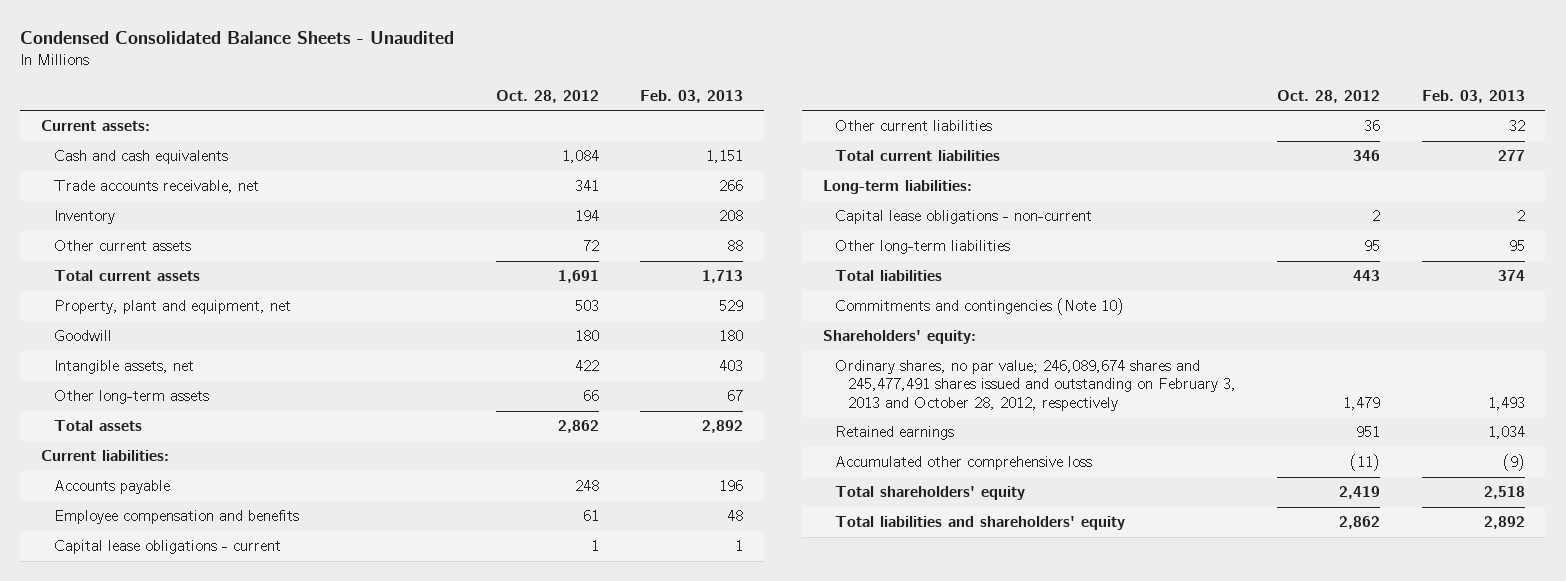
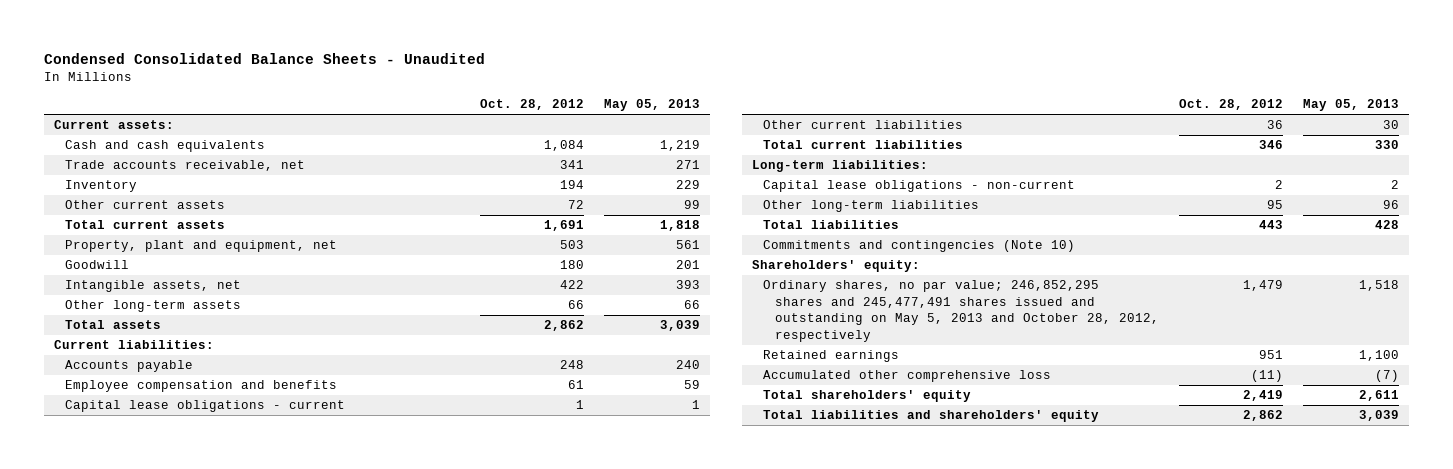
- | Oct. 28, 2012 | Feb. 03, 2013
+ | Oct. 28, 2012 | May 05, 2013
- Ordinary shares, no par value; 246,089,674 shares and 245,477,491 shares issued and outstanding on February 3, 2013 and October 28, 2012, respectively | 1,479 | 1,493
+ Ordinary shares, no par value; 246,852,295 shares and 245,477,491 shares issued and outstanding on May 5, 2013 and October 28, 2012, respectively | 1,479 | 1,518

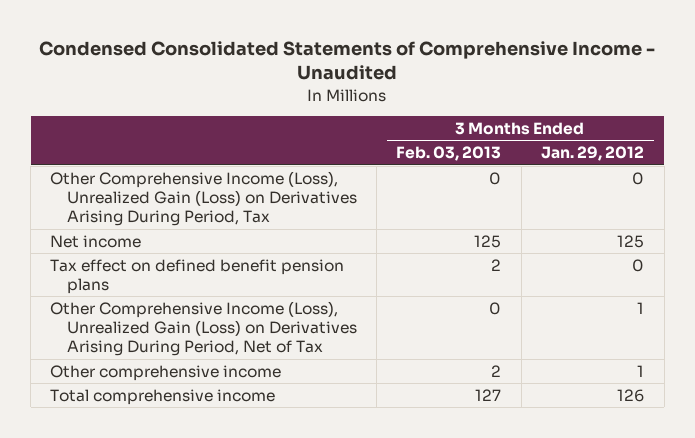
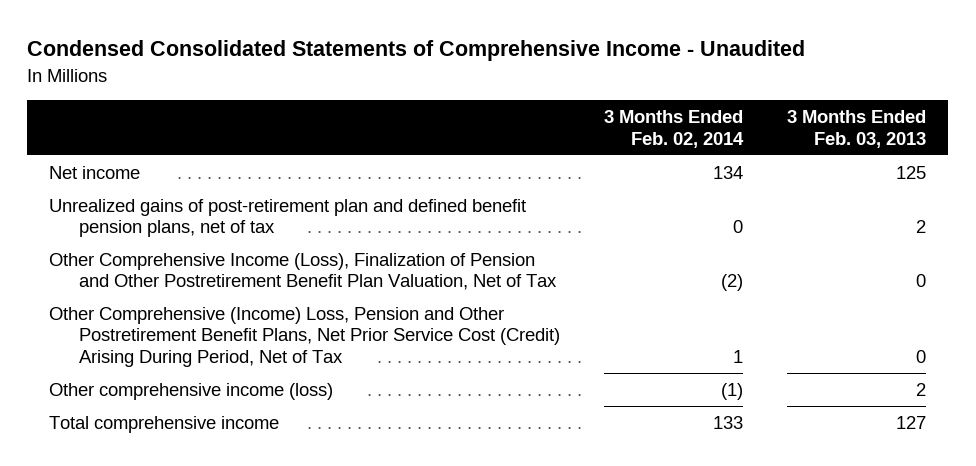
- | 3 Months Ended Feb. 03, 2013 | 3 Months Ended Jan. 29, 2012
+ | 3 Months Ended Feb. 02, 2014 | 3 Months Ended Feb. 03, 2013
- Other Comprehensive Income (Loss), Unrealized Gain (Loss) on Derivatives Arising During Period, Tax | 0 | 0
- Tax effect on defined benefit pension plans | 2 | 0
- Other Comprehensive Income (Loss), Unrealized Gain (Loss) on Derivatives Arising During Period, Net of Tax | 0 | 1
- Other comprehensive income | 2 | 1
+ Unrealized gains of post-retirement plan and defined benefit pension plans, net of tax | 0 | 2
+ Other Comprehensive Income (Loss), Finalization of Pension and Other Postretirement Benefit Plan Valuation, Net of Tax | (2) | 0
+ Other Comprehensive (Income) Loss, Pension and Other Postretirement Benefit Plans, Net Prior Service Cost (Credit) Arising During Period, Net of Tax | 1 | 0
+ Other comprehensive income (loss) | (1) | 2

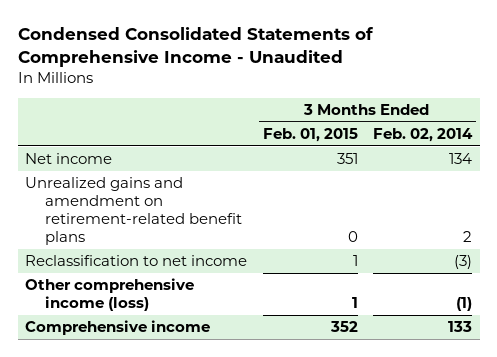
- | 3 Months Ended Feb. 02, 2014 | 3 Months Ended Feb. 03, 2013
+ | 3 Months Ended Feb. 01, 2015 | 3 Months Ended Feb. 02, 2014
- Unrealized gains of post-retirement plan and defined benefit pension plans, net of tax | 0 | 2
- Other Comprehensive Income (Loss), Finalization of Pension and Other Postretirement Benefit Plan Valuation, Net of Tax | (2) | 0
- Other Comprehensive (Income) Loss, Pension and Other Postretirement Benefit Plans, Net Prior Service Cost (Credit) Arising During Period, Net of Tax | 1 | 0
+ Unrealized gains and amendment on retirement-related benefit plans | 0 | 2
+ Reclassification to net income | 1 | (3)
- Total comprehensive income | 133 | 127
+ Comprehensive income | 352 | 133

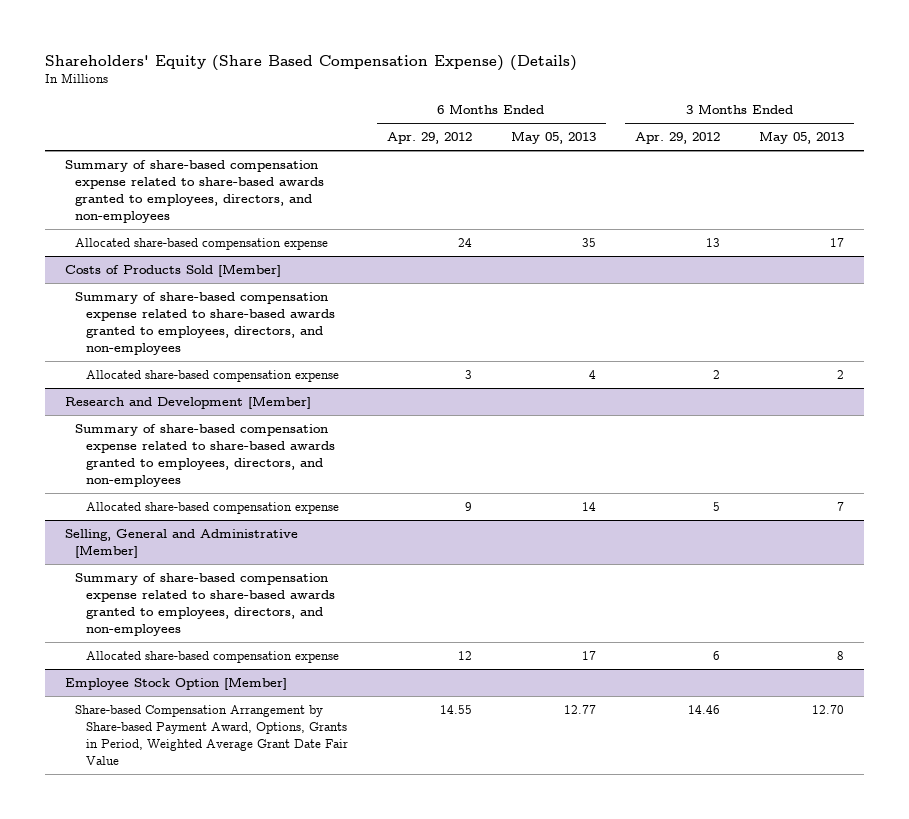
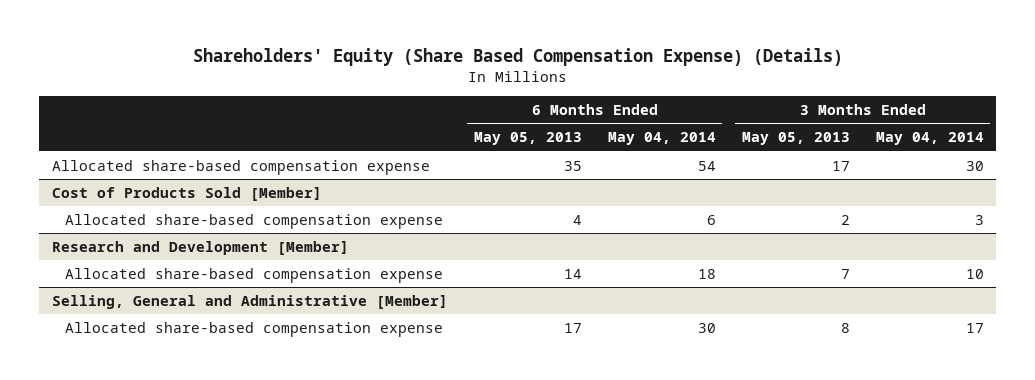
- | 6 Months Ended Apr. 29, 2012 | 6 Months Ended May 05, 2013 | 3 Months Ended Apr. 29, 2012 | 3 Months Ended May 05, 2013
+ | 6 Months Ended May 05, 2013 | 6 Months Ended May 04, 2014 | 3 Months Ended May 05, 2013 | 3 Months Ended May 04, 2014
- Summary of share-based compensation expense related to share-based awards granted to employees, directors, and non-employees
- Costs of Products Sold [Member]
- Summary of share-based compensation expense related to share-based awards granted to employees, directors, and non-employees
+ Cost of Products Sold [Member]
@ Research and Development [Member]
- Summary of share-based compensation expense related to share-based awards granted to employees, directors, and non-employees
@ Selling, General and Administrative [Member]
- Summary of share-based compensation expense related to share-based awards granted to employees, directors, and non-employees
- Employee Stock Option [Member]
- Share-based Compensation Arrangement by Share-based Payment Award, Options, Grants in Period, Weighted Average Grant Date Fair Value | 14.55 | 12.77 | 14.46 | 12.70

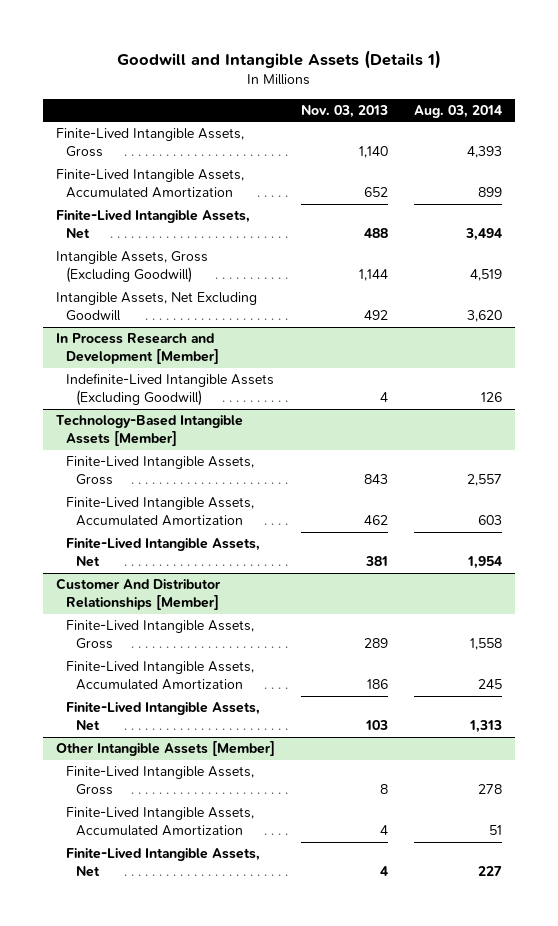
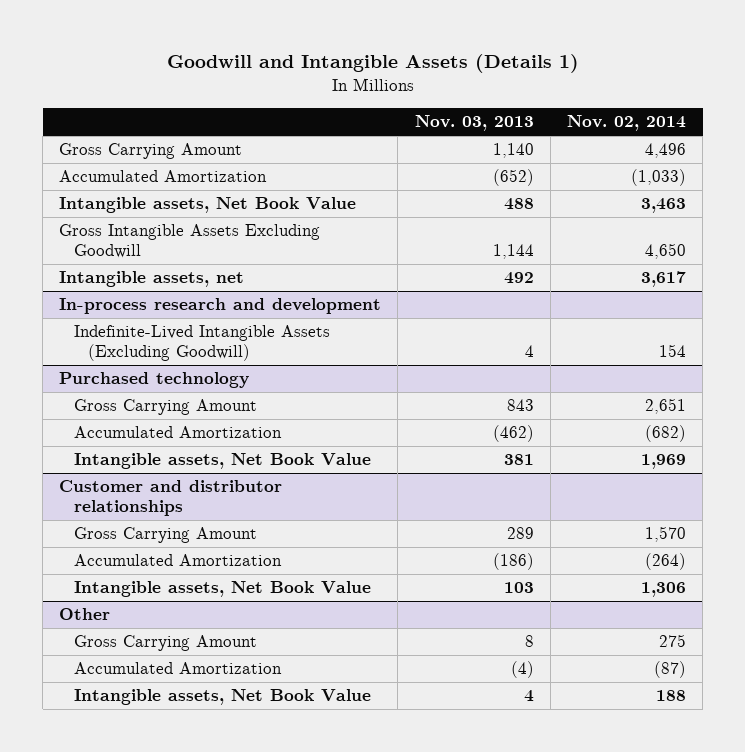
- | Nov. 03, 2013 | Aug. 03, 2014
+ | Nov. 03, 2013 | Nov. 02, 2014
- Finite-Lived Intangible Assets, Gross | 1,140 | 4,393
- Finite-Lived Intangible Assets, Accumulated Amortization | 652 | 899
- Finite-Lived Intangible Assets, Net | 488 | 3,494
- Intangible Assets, Gross (Excluding Goodwill) | 1,144 | 4,519
- Intangible Assets, Net Excluding Goodwill | 492 | 3,620
- In Process Research and Development [Member]
+ Gross Carrying Amount | 1,140 | 4,496
+ Accumulated Amortization | (652) | (1,033)
+ Intangible assets, Net Book Value | 488 | 3,463
+ Gross Intangible Assets Excluding Goodwill | 1,144 | 4,650
+ Intangible assets, net | 492 | 3,617
+ In-process research and development
- Technology-Based Intangible Assets [Member]
- Finite-Lived Intangible Assets, Gross | 843 | 2,557
- Finite-Lived Intangible Assets, Accumulated Amortization | 462 | 603
- Finite-Lived Intangible Assets, Net | 381 | 1,954
- Customer And Distributor Relationships [Member]
- Finite-Lived Intangible Assets, Gross | 289 | 1,558
- Finite-Lived Intangible Assets, Accumulated Amortization | 186 | 245
- Finite-Lived Intangible Assets, Net | 103 | 1,313
- Other Intangible Assets [Member]
- Finite-Lived Intangible Assets, Gross | 8 | 278
- Finite-Lived Intangible Assets, Accumulated Amortization | 4 | 51
- Finite-Lived Intangible Assets, Net | 4 | 227
+ Purchased technology
+ Gross Carrying Amount | 843 | 2,651
+ Accumulated Amortization | (462) | (682)
+ Intangible assets, Net Book Value | 381 | 1,969
+ Customer and distributor relationships
+ Gross Carrying Amount | 289 | 1,570
+ Accumulated Amortization | (186) | (264)
+ Intangible assets, Net Book Value | 103 | 1,306
+ Other
+ Gross Carrying Amount | 8 | 275
+ Accumulated Amortization | (4) | (87)
+ Intangible assets, Net Book Value | 4 | 188

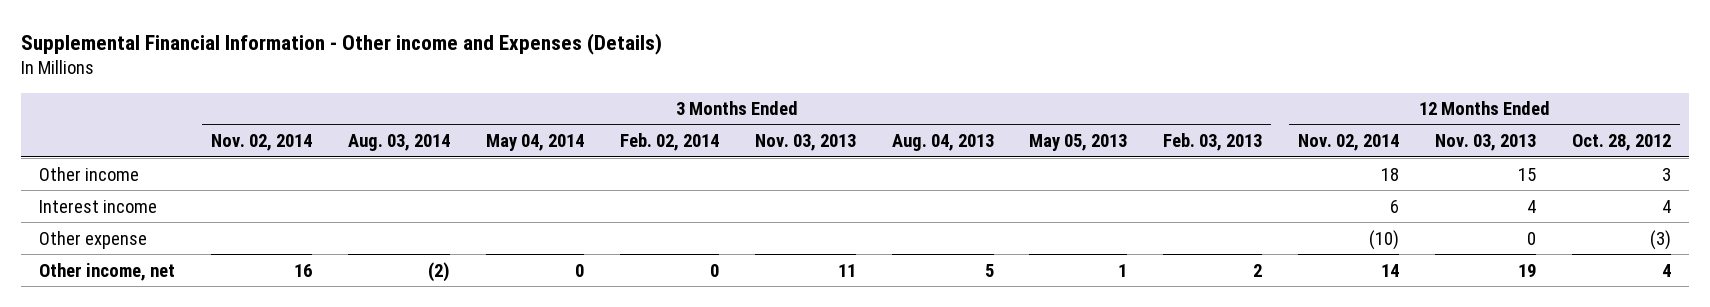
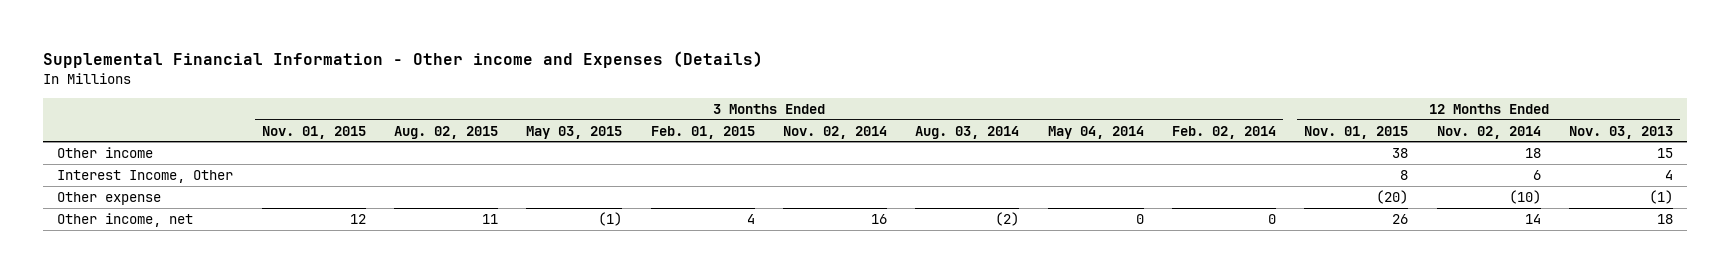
- | 3 Months Ended Nov. 02, 2014 | 3 Months Ended Aug. 03, 2014 | 3 Months Ended May 04, 2014 | 3 Months Ended Feb. 02, 2014 | 3 Months Ended Nov. 03, 2013 | 3 Months Ended Aug. 04, 2013 | 3 Months Ended May 05, 2013 | 3 Months Ended Feb. 03, 2013 | 12 Months Ended Nov. 02, 2014 | 12 Months Ended Nov. 03, 2013 | 12 Months Ended Oct. 28, 2012
+ | 3 Months Ended Nov. 01, 2015 | 3 Months Ended Aug. 02, 2015 | 3 Months Ended May 03, 2015 | 3 Months Ended Feb. 01, 2015 | 3 Months Ended Nov. 02, 2014 | 3 Months Ended Aug. 03, 2014 | 3 Months Ended May 04, 2014 | 3 Months Ended Feb. 02, 2014 | 12 Months Ended Nov. 01, 2015 | 12 Months Ended Nov. 02, 2014 | 12 Months Ended Nov. 03, 2013
- Interest income | | | | | | | | | 6 | 4 | 4
- Other expense | | | | | | | | | (10) | 0 | (3)
- Other income, net | 16 | (2) | 0 | 0 | 11 | 5 | 1 | 2 | 14 | 19 | 4
+ Interest Income, Other | | | | | | | | | 8 | 6 | 4
+ Other expense | | | | | | | | | (20) | (10) | (1)
+ Other income, net | 12 | 11 | (1) | 4 | 16 | (2) | 0 | 0 | 26 | 14 | 18

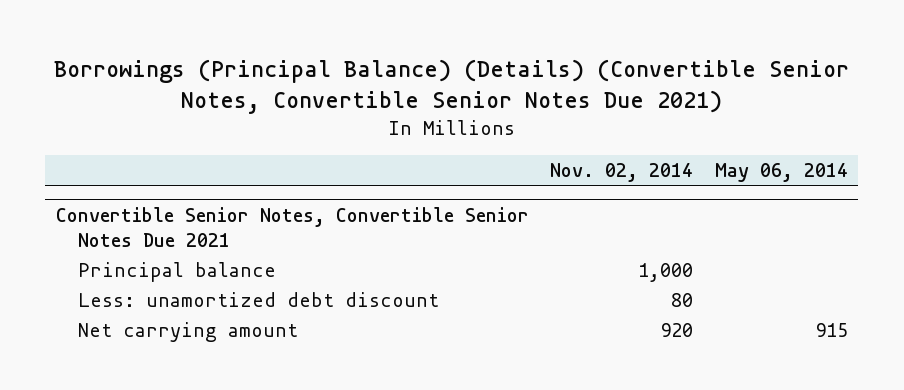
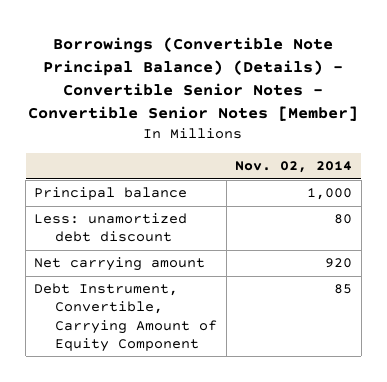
- Borrowings (Principal Balance) (Details) (Convertible Senior Notes, Convertible Senior Notes Due 2021)
+ Borrowings (Convertible Note Principal Balance) (Details) - Convertible Senior Notes - Convertible Senior Notes [Member]
- | Nov. 02, 2014 | May 06, 2014
+ | Nov. 02, 2014
- Convertible Senior Notes, Convertible Senior Notes Due 2021
+ Debt Instrument, Convertible, Carrying Amount of Equity Component | 85

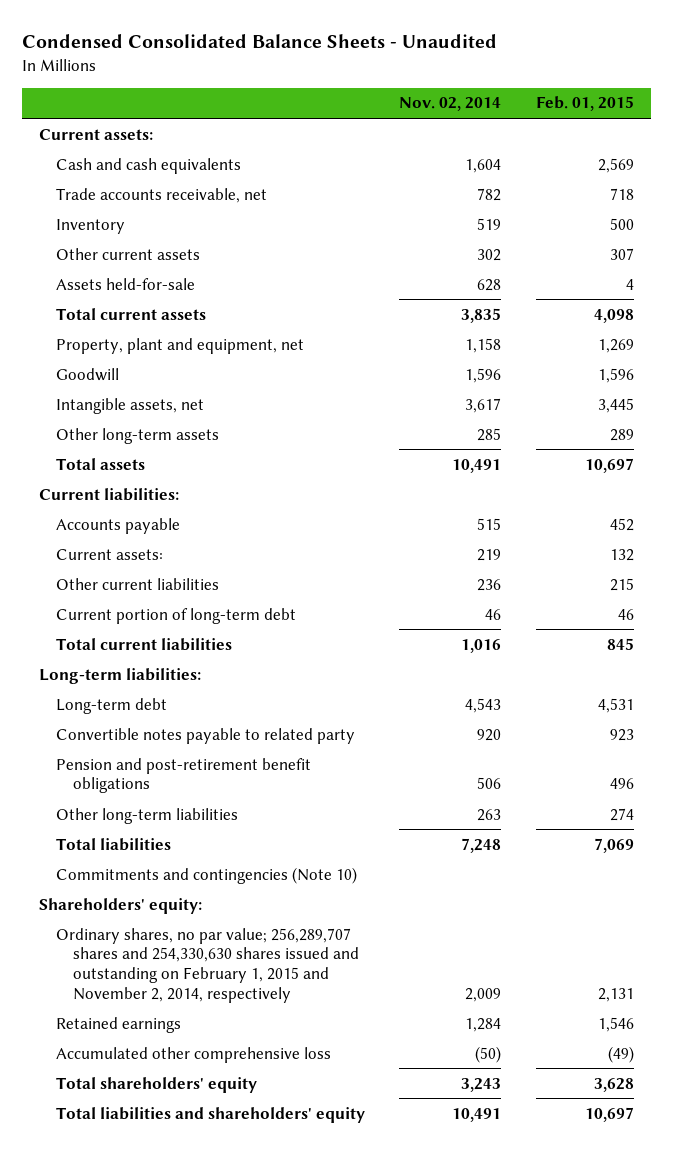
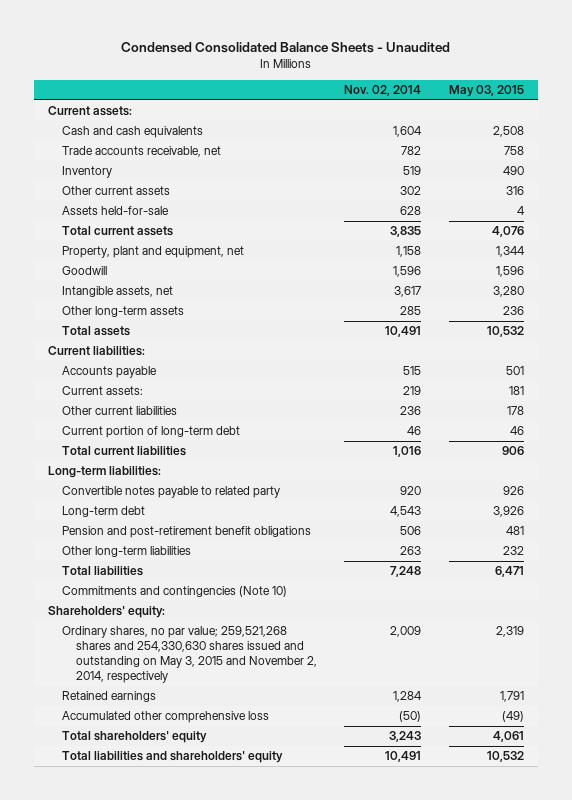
- | Nov. 02, 2014 | Feb. 01, 2015
+ | Nov. 02, 2014 | May 03, 2015
moved down: Long-term debt | 4,543 | 3,926
- Ordinary shares, no par value; 256,289,707 shares and 254,330,630 shares issued and outstanding on February 1, 2015 and November 2, 2014, respectively | 2,009 | 2,131
+ Ordinary shares, no par value; 259,521,268 shares and 254,330,630 shares issued and outstanding on May 3, 2015 and November 2, 2014, respectively | 2,009 | 2,319

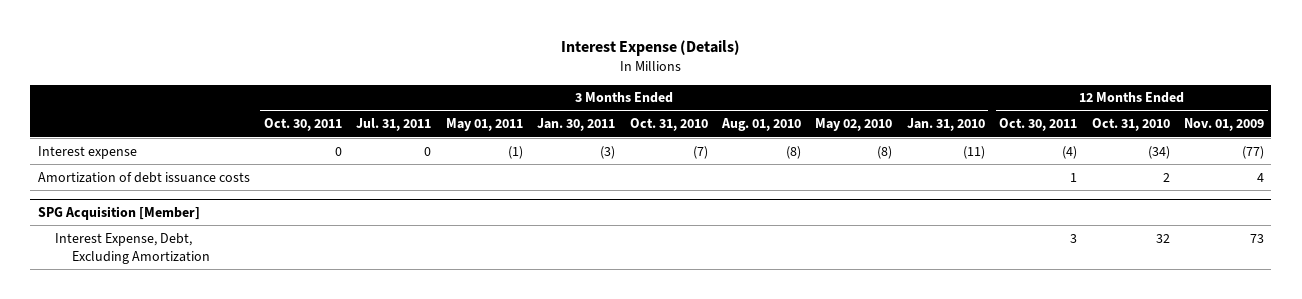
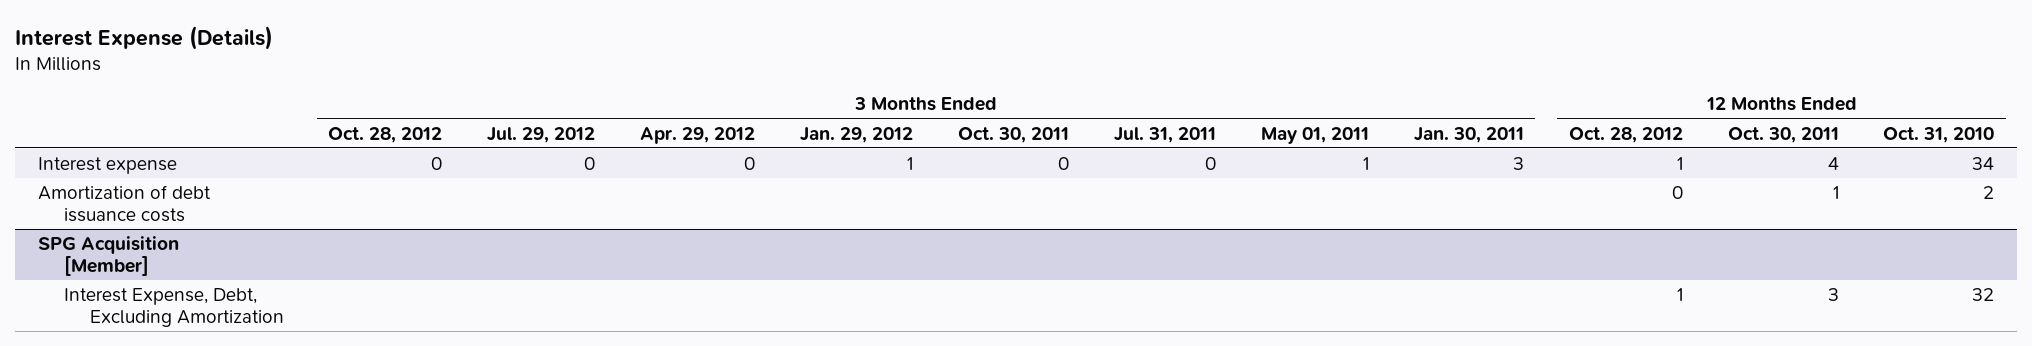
- | 3 Months Ended Oct. 30, 2011 | 3 Months Ended Jul. 31, 2011 | 3 Months Ended May 01, 2011 | 3 Months Ended Jan. 30, 2011 | 3 Months Ended Oct. 31, 2010 | 3 Months Ended Aug. 01, 2010 | 3 Months Ended May 02, 2010 | 3 Months Ended Jan. 31, 2010 | 12 Months Ended Oct. 30, 2011 | 12 Months Ended Oct. 31, 2010 | 12 Months Ended Nov. 01, 2009
+ | 3 Months Ended Oct. 28, 2012 | 3 Months Ended Jul. 29, 2012 | 3 Months Ended Apr. 29, 2012 | 3 Months Ended Jan. 29, 2012 | 3 Months Ended Oct. 30, 2011 | 3 Months Ended Jul. 31, 2011 | 3 Months Ended May 01, 2011 | 3 Months Ended Jan. 30, 2011 | 12 Months Ended Oct. 28, 2012 | 12 Months Ended Oct. 30, 2011 | 12 Months Ended Oct. 31, 2010
- Interest expense | 0 | 0 | (1) | (3) | (7) | (8) | (8) | (11) | (4) | (34) | (77)
+ Interest expense | 0 | 0 | 0 | 1 | 0 | 0 | 1 | 3 | 1 | 4 | 34

